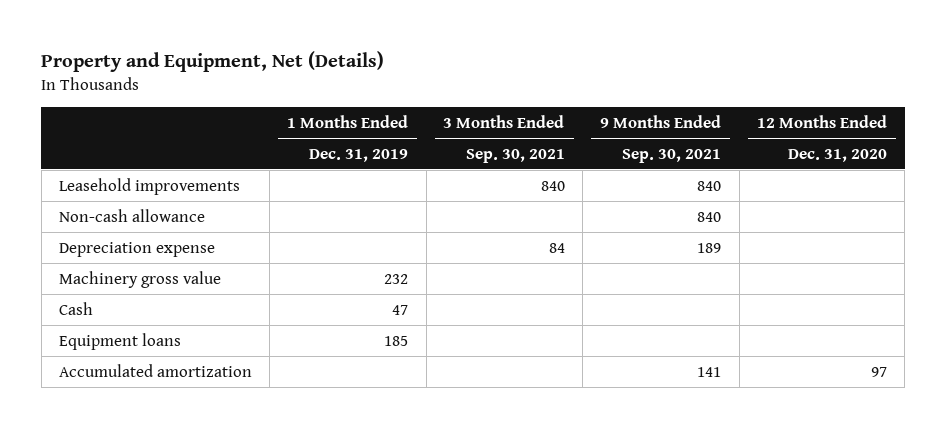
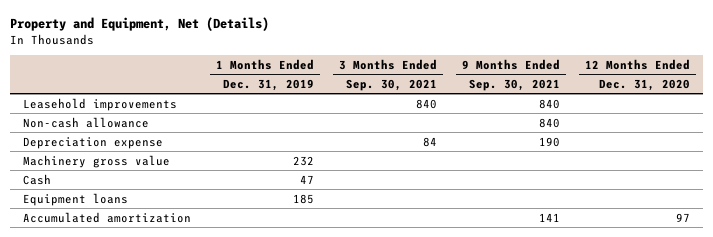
- Depreciation expense | | 84 | 189 |
+ Depreciation expense | | 84 | 190 |

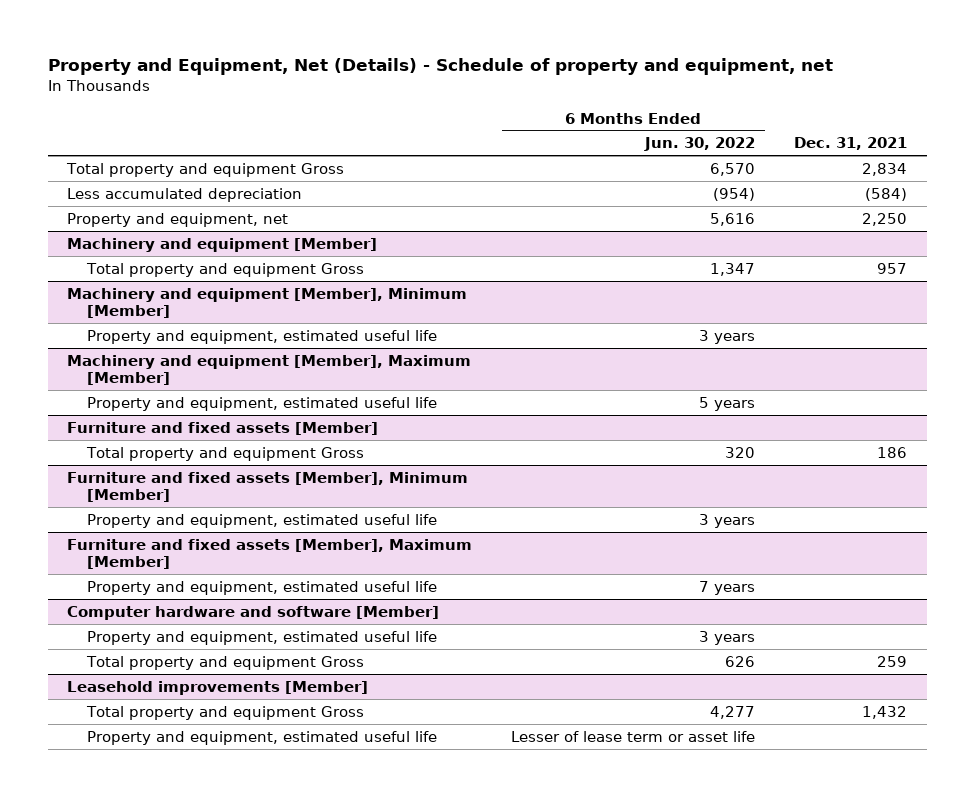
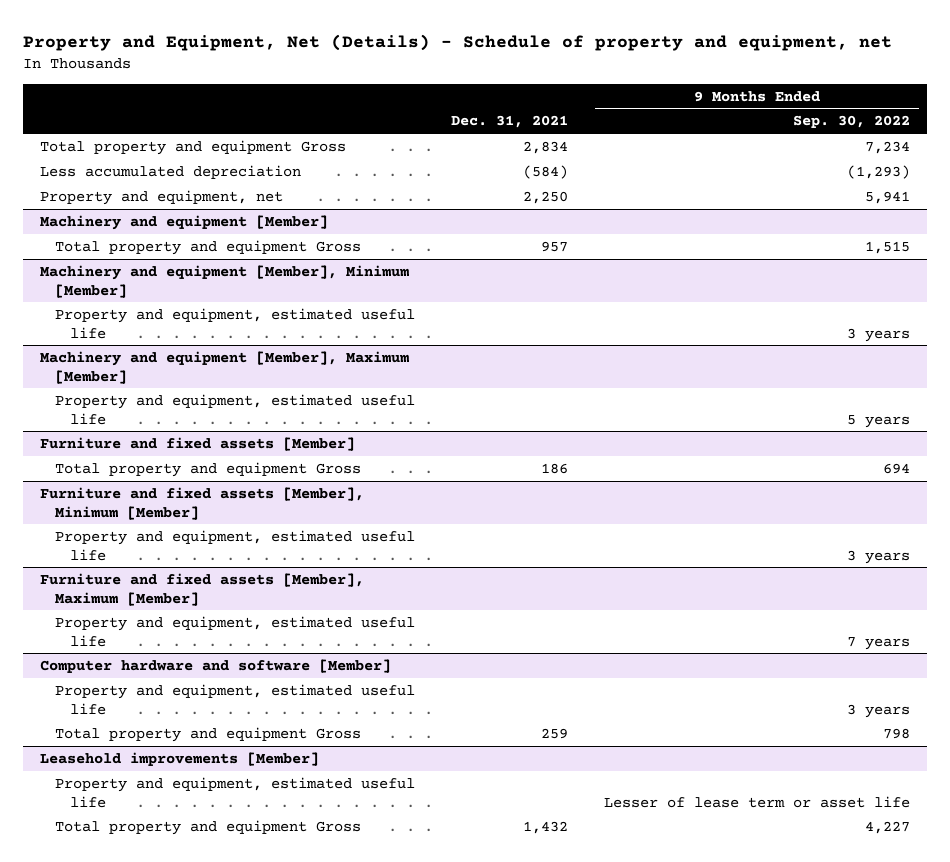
- | 6 Months Ended Jun. 30, 2022 | Dec. 31, 2021
+ | Dec. 31, 2021 | 9 Months Ended Sep. 30, 2022
@ Leasehold improvements [Member]
moved down: Total property and equipment Gross | 1,432 | 4,227

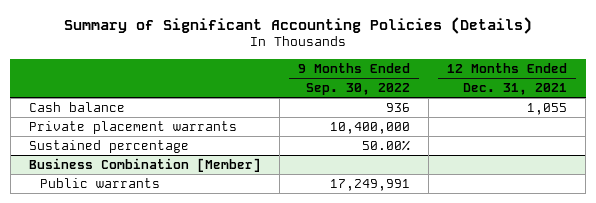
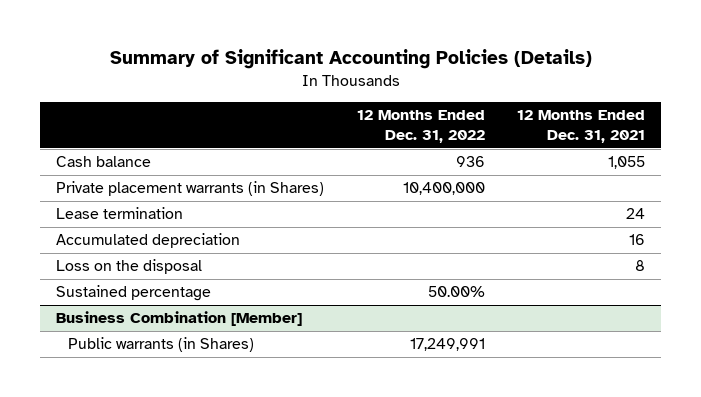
- | 9 Months Ended Sep. 30, 2022 | 12 Months Ended Dec. 31, 2021
+ | 12 Months Ended Dec. 31, 2022 | 12 Months Ended Dec. 31, 2021
- Private placement warrants | 10,400,000 |
+ Private placement warrants (in Shares) | 10,400,000 |
+ Lease termination | | 24
+ Accumulated depreciation | | 16
+ Loss on the disposal | | 8
@ Business Combination [Member]
- Public warrants | 17,249,991 |
+ Public warrants (in Shares) | 17,249,991 |

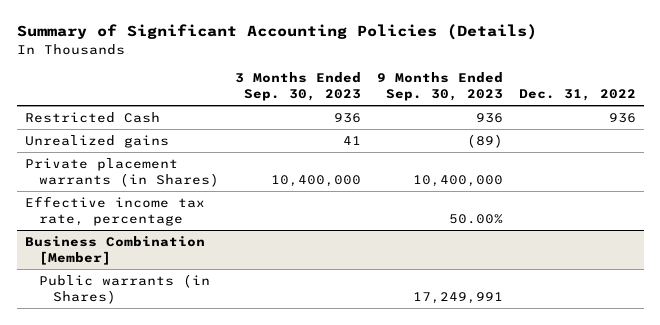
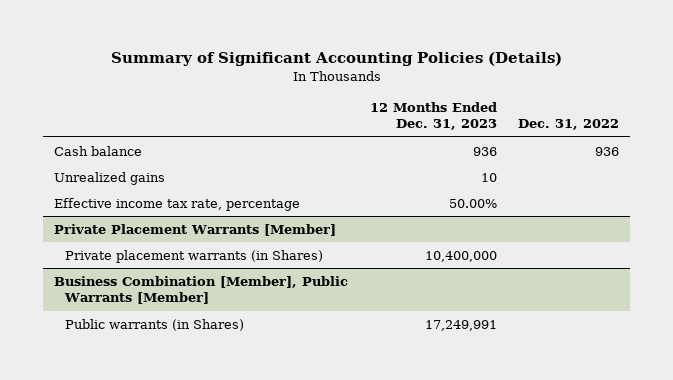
- | 3 Months Ended Sep. 30, 2023 | 9 Months Ended Sep. 30, 2023 | Dec. 31, 2022
+ | 12 Months Ended Dec. 31, 2023 | Dec. 31, 2022
- Restricted Cash | 936 | 936 | 936
+ Cash balance | 936 | 936
- Private placement warrants (in Shares) | 10,400,000 | 10,400,000 |
- Business Combination [Member]
+ Private Placement Warrants [Member]
+ Private placement warrants (in Shares) | 10,400,000 |
+ Business Combination [Member], Public Warrants [Member]

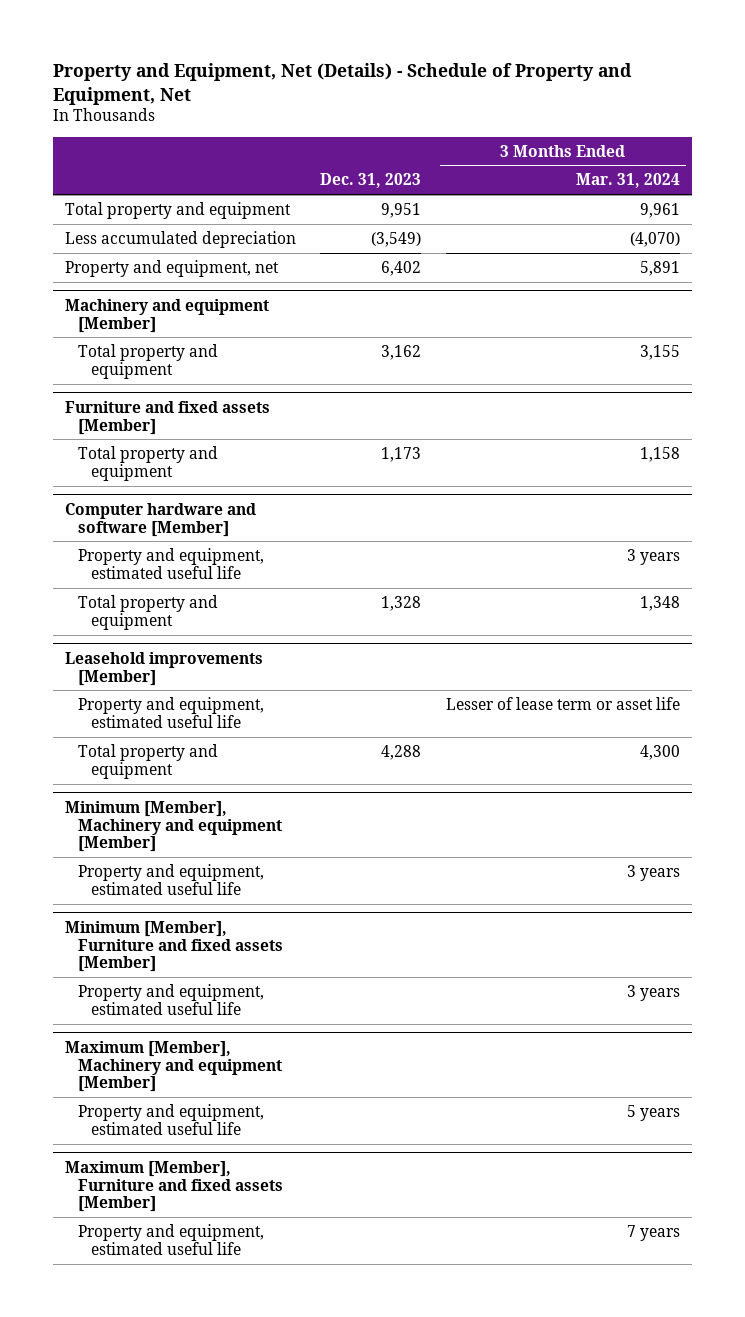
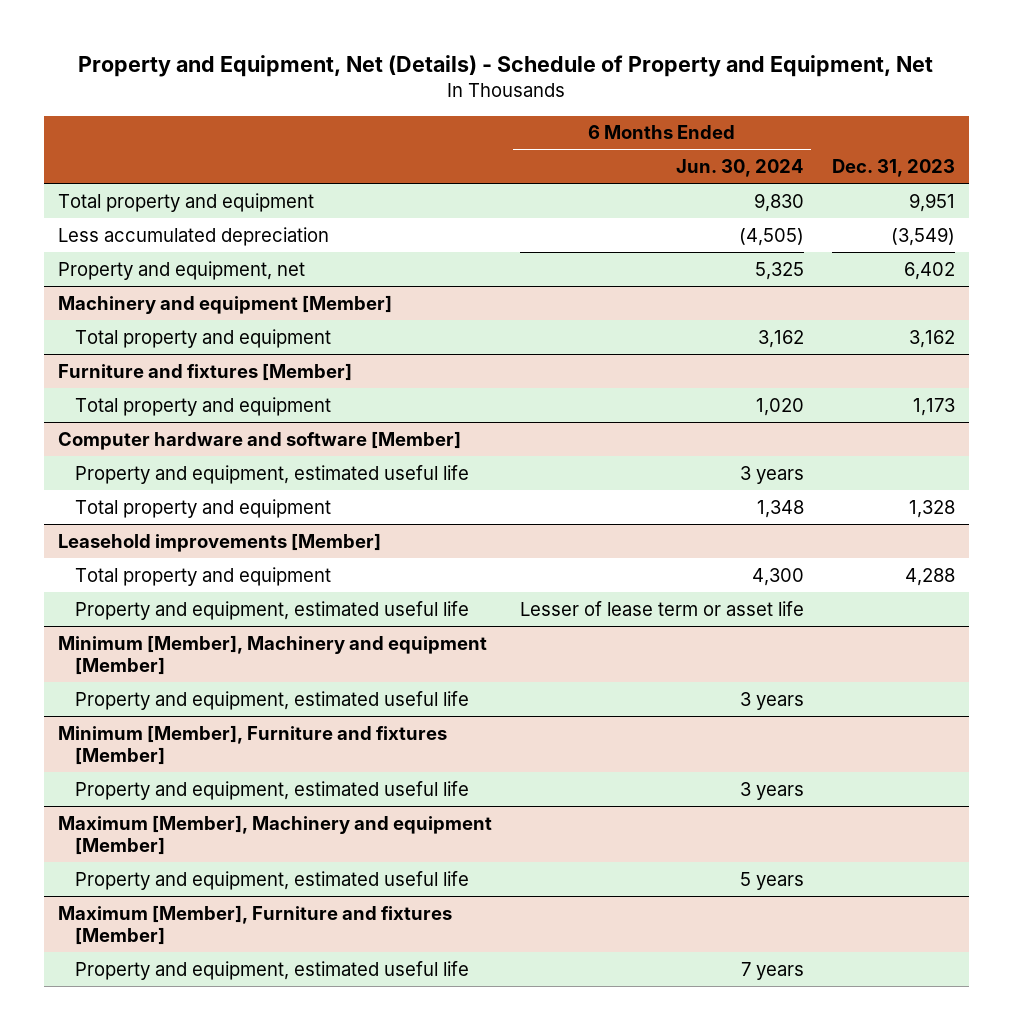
- | Dec. 31, 2023 | 3 Months Ended Mar. 31, 2024
+ | 6 Months Ended Jun. 30, 2024 | Dec. 31, 2023
- Furniture and fixed assets [Member]
+ Furniture and fixtures [Member]
@ Leasehold improvements [Member]
moved down: Property and equipment, estimated useful life | Lesser of lease term or asset life |
- Minimum [Member], Furniture and fixed assets [Member]
+ Minimum [Member], Furniture and fixtures [Member]
- Maximum [Member], Furniture and fixed assets [Member]
+ Maximum [Member], Furniture and fixtures [Member]

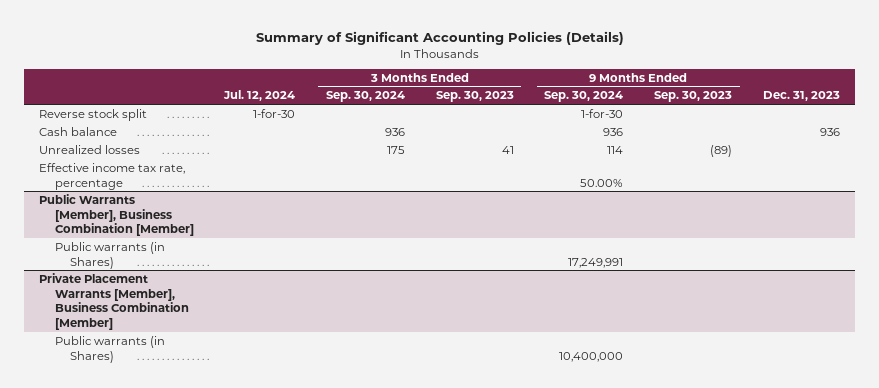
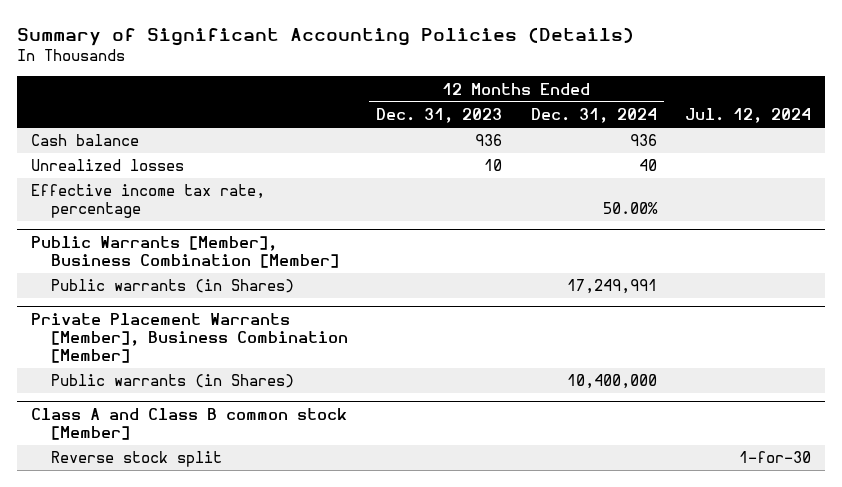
- | Jul. 12, 2024 | 3 Months Ended Sep. 30, 2024 | 3 Months Ended Sep. 30, 2023 | 9 Months Ended Sep. 30, 2024 | 9 Months Ended Sep. 30, 2023 | Dec. 31, 2023
+ | 12 Months Ended Dec. 31, 2023 | 12 Months Ended Dec. 31, 2024 | Jul. 12, 2024
- Reverse stock split | 1-for-30 | | | 1-for-30 | |
+ Class A and Class B common stock [Member]
+ Reverse stock split | | | 1-for-30

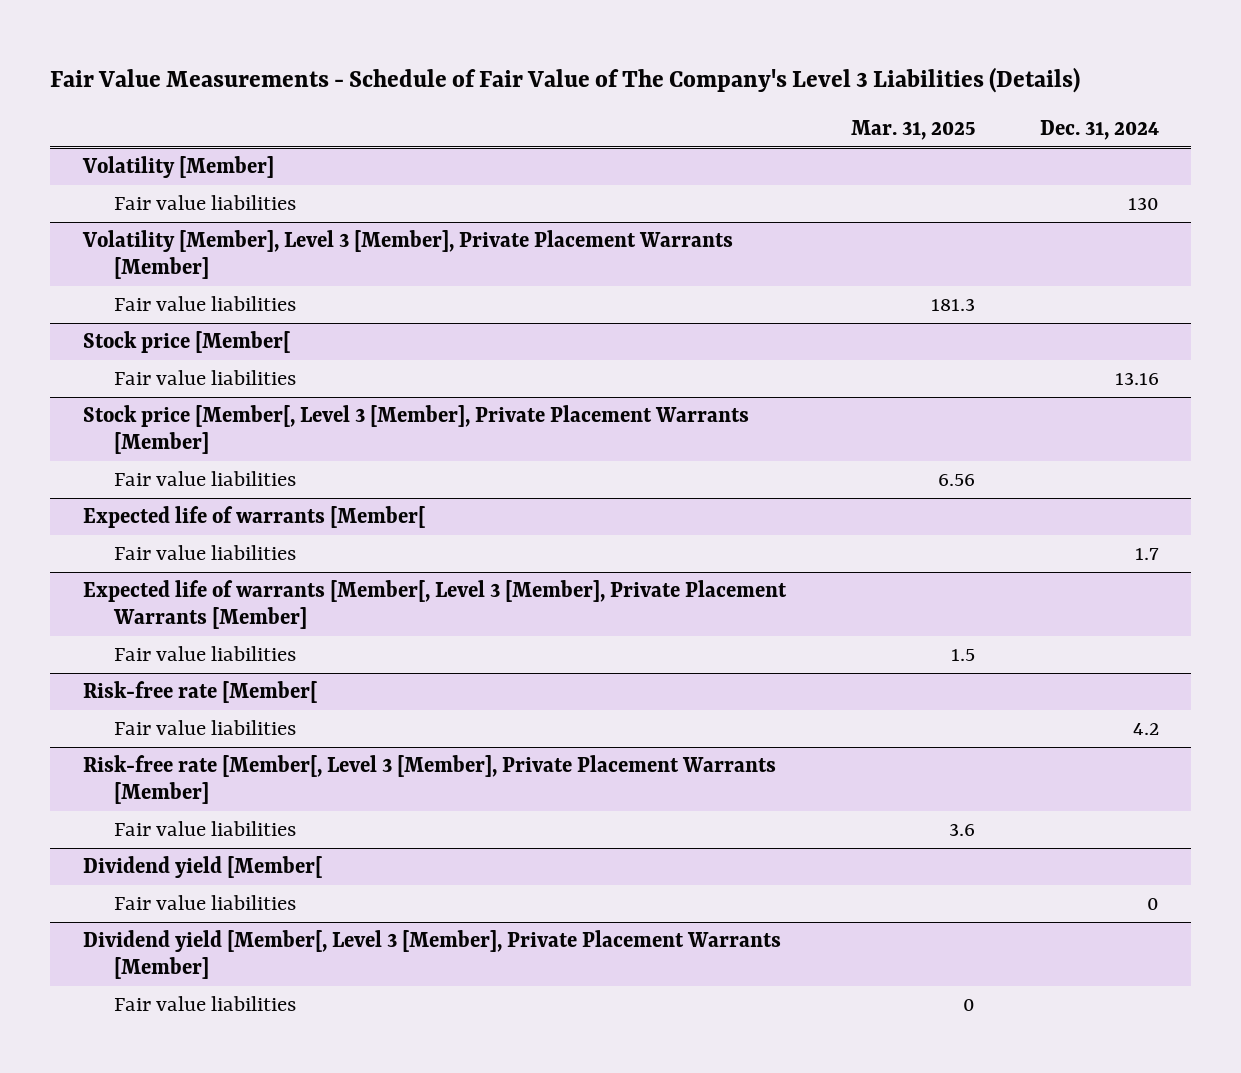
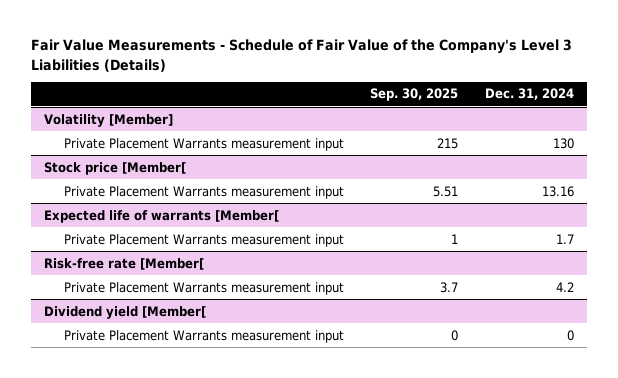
- Fair Value Measurements - Schedule of Fair Value of The Company's Level 3 Liabilities (Details)
+ Fair Value Measurements - Schedule of Fair Value of the Company's Level 3 Liabilities (Details)
- | Mar. 31, 2025 | Dec. 31, 2024
+ | Sep. 30, 2025 | Dec. 31, 2024
@ Volatility [Member]
- Fair value liabilities | | 130
- Volatility [Member], Level 3 [Member], Private Placement Warrants [Member]
- Fair value liabilities | 181.3 |
@ Volatility [Member]
+ Private Placement Warrants measurement input | 215 | 130
@ Stock price [Member[
- Fair value liabilities | | 13.16
- Stock price [Member[, Level 3 [Member], Private Placement Warrants [Member]
- Fair value liabilities | 6.56 |
@ Stock price [Member[
+ Private Placement Warrants measurement input | 5.51 | 13.16
@ Expected life of warrants [Member[
- Fair value liabilities | | 1.7
- Expected life of warrants [Member[, Level 3 [Member], Private Placement Warrants [Member]
- Fair value liabilities | 1.5 |
@ Expected life of warrants [Member[
+ Private Placement Warrants measurement input | 1 | 1.7
@ Risk-free rate [Member[
- Fair value liabilities | | 4.2
- Risk-free rate [Member[, Level 3 [Member], Private Placement Warrants [Member]
- Fair value liabilities | 3.6 |
@ Risk-free rate [Member[
+ Private Placement Warrants measurement input | 3.7 | 4.2
@ Dividend yield [Member[
- Fair value liabilities | | 0
- Dividend yield [Member[, Level 3 [Member], Private Placement Warrants [Member]
- Fair value liabilities | 0 |
@ Dividend yield [Member[
+ Private Placement Warrants measurement input | 0 | 0

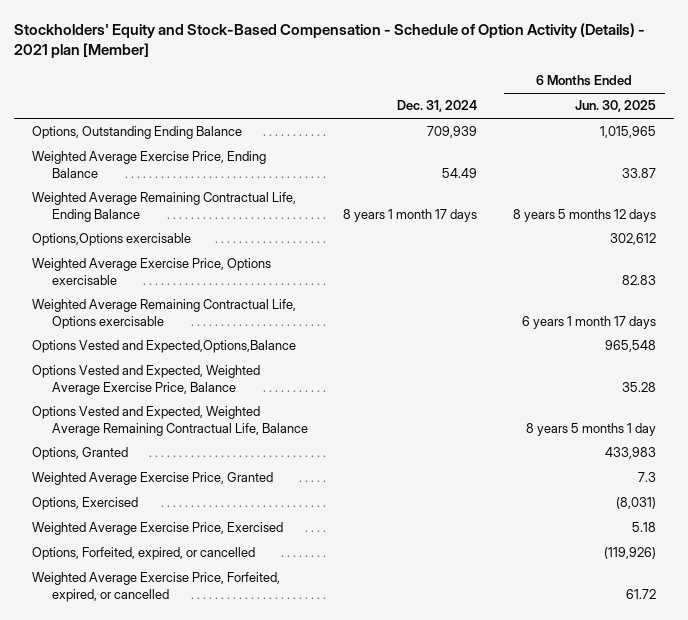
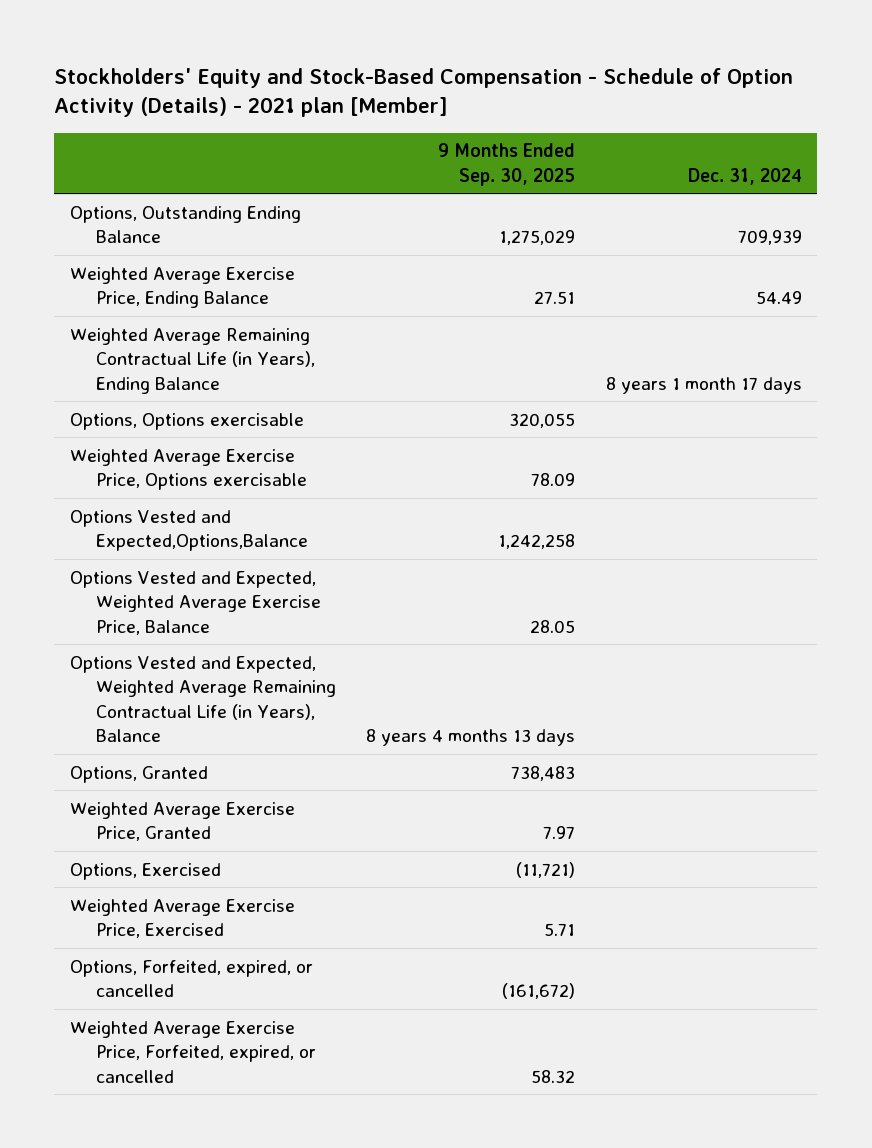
- | Dec. 31, 2024 | 6 Months Ended Jun. 30, 2025
+ | 9 Months Ended Sep. 30, 2025 | Dec. 31, 2024
- Weighted Average Remaining Contractual Life, Ending Balance | 8 years 1 month 17 days | 8 years 5 months 12 days
- Options,Options exercisable | | 302,612
+ Weighted Average Remaining Contractual Life (in Years), Ending Balance | | 8 years 1 month 17 days
+ Options, Options exercisable | 320,055 |
- Weighted Average Remaining Contractual Life, Options exercisable | | 6 years 1 month 17 days
- Options Vested and Expected, Weighted Average Remaining Contractual Life, Balance | | 8 years 5 months 1 day
+ Options Vested and Expected, Weighted Average Remaining Contractual Life (in Years), Balance | 8 years 4 months 13 days |

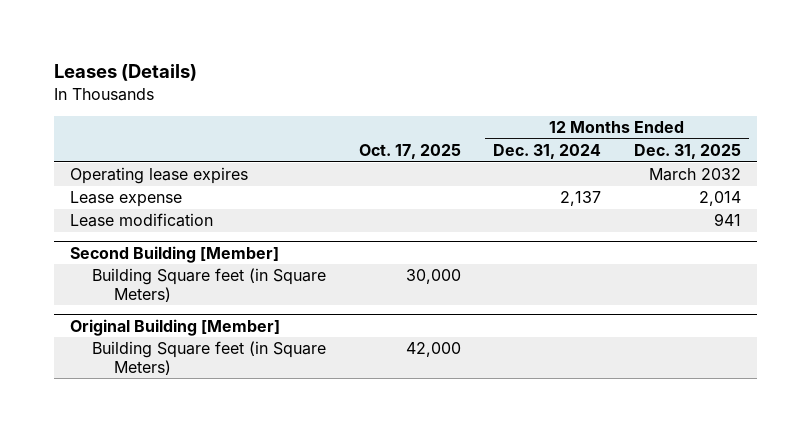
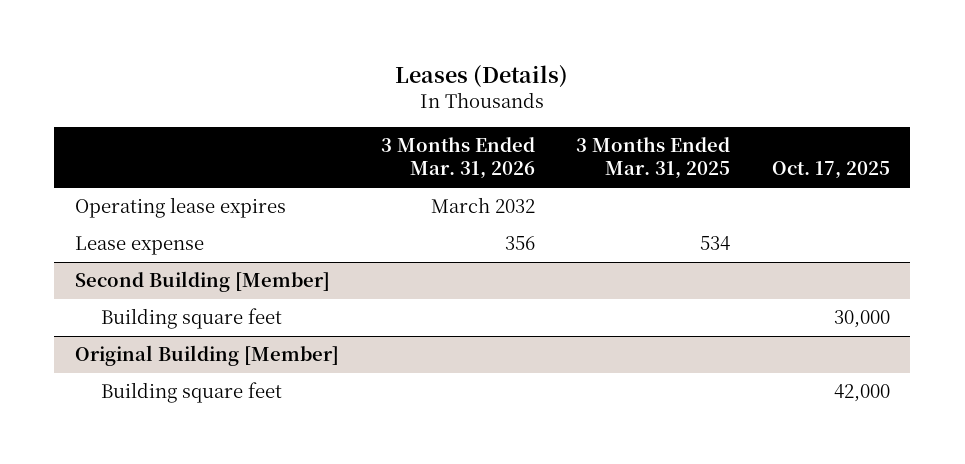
- | Oct. 17, 2025 | 12 Months Ended Dec. 31, 2024 | 12 Months Ended Dec. 31, 2025
+ | 3 Months Ended Mar. 31, 2026 | 3 Months Ended Mar. 31, 2025 | Oct. 17, 2025
- Lease modification | | | 941
@ Second Building [Member]
- Building Square feet (in Square Meters) | 30,000 | |
+ Building square feet | | | 30,000
@ Original Building [Member]
- Building Square feet (in Square Meters) | 42,000 | |
+ Building square feet | | | 42,000

